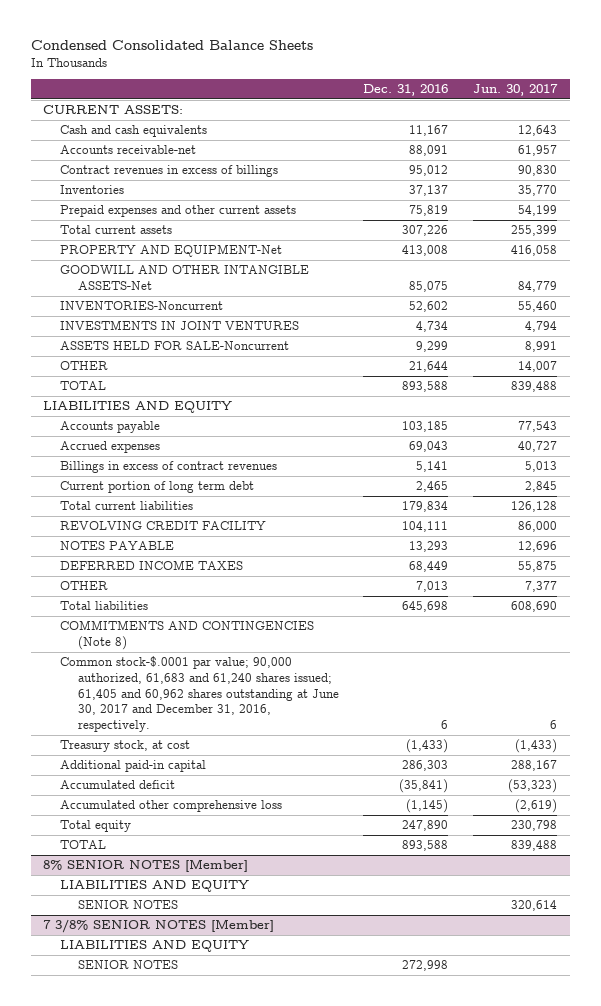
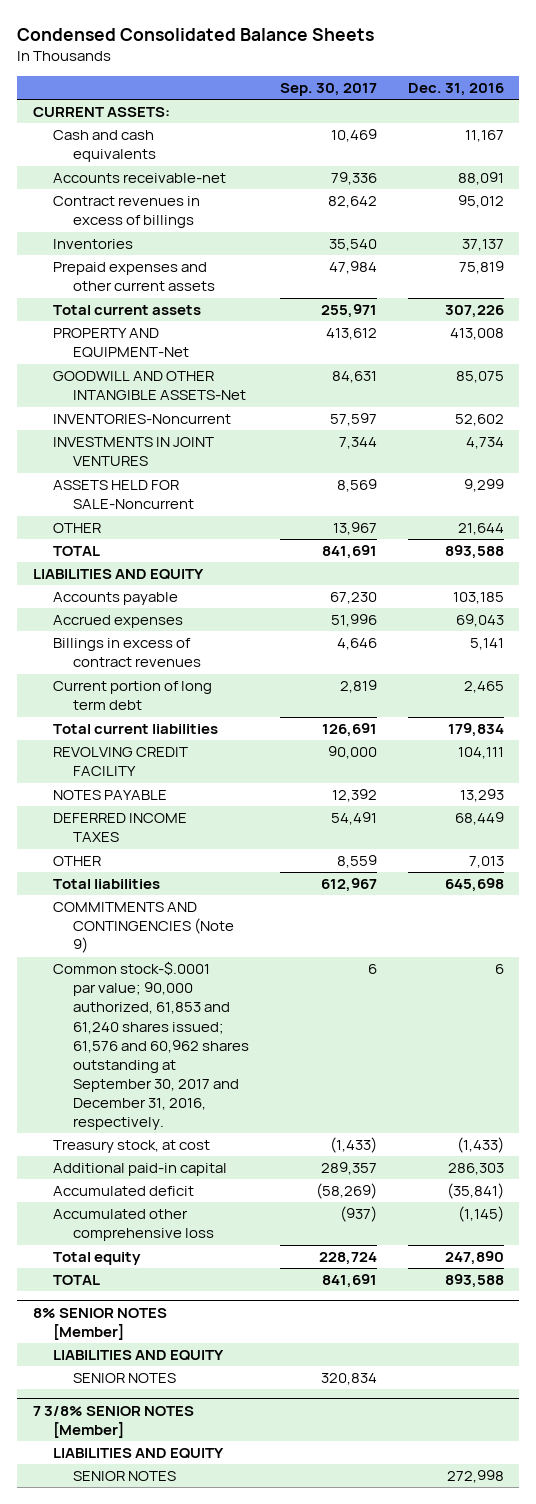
- | Dec. 31, 2016 | Jun. 30, 2017
+ | Sep. 30, 2017 | Dec. 31, 2016
- COMMITMENTS AND CONTINGENCIES (Note 8)
- Common stock-$.0001 par value; 90,000 authorized, 61,683 and 61,240 shares issued; 61,405 and 60,962 shares outstanding at June 30, 2017 and December 31, 2016, respectively. | 6 | 6
+ COMMITMENTS AND CONTINGENCIES (Note 9)
+ Common stock-$.0001 par value; 90,000 authorized, 61,853 and 61,240 shares issued; 61,576 and 60,962 shares outstanding at September 30, 2017 and December 31, 2016, respectively. | 6 | 6

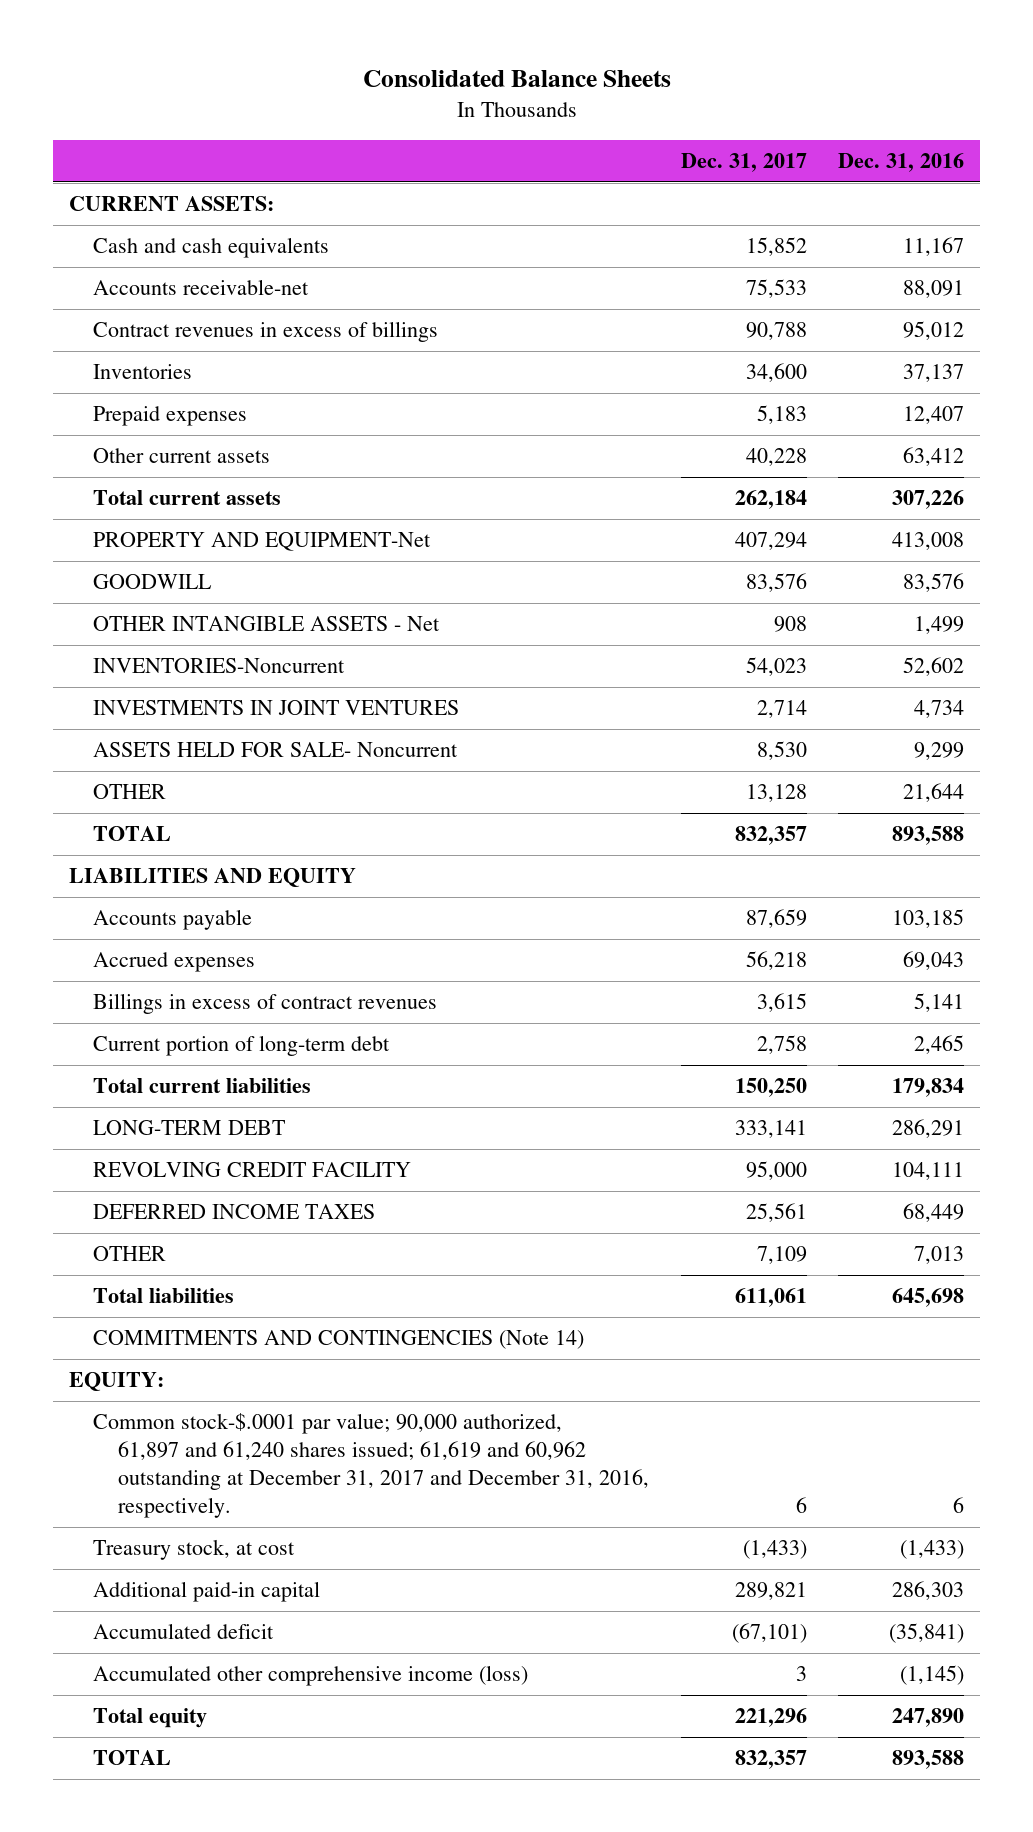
- Condensed Consolidated Balance Sheets
+ Consolidated Balance Sheets
- | Sep. 30, 2017 | Dec. 31, 2016
+ | Dec. 31, 2017 | Dec. 31, 2016
- Prepaid expenses and other current assets | 47,984 | 75,819
+ Prepaid expenses | 5,183 | 12,407
+ Other current assets | 40,228 | 63,412
- GOODWILL AND OTHER INTANGIBLE ASSETS-Net | 84,631 | 85,075
+ GOODWILL | 83,576 | 83,576
+ OTHER INTANGIBLE ASSETS - Net | 908 | 1,499
- ASSETS HELD FOR SALE-Noncurrent | 8,569 | 9,299
+ ASSETS HELD FOR SALE- Noncurrent | 8,530 | 9,299
- Current portion of long term debt | 2,819 | 2,465
+ Current portion of long-term debt | 2,758 | 2,465
+ LONG-TERM DEBT | 333,141 | 286,291
- NOTES PAYABLE | 12,392 | 13,293
- COMMITMENTS AND CONTINGENCIES (Note 9)
- Common stock-$.0001 par value; 90,000 authorized, 61,853 and 61,240 shares issued; 61,576 and 60,962 shares outstanding at September 30, 2017 and December 31, 2016, respectively. | 6 | 6
+ COMMITMENTS AND CONTINGENCIES (Note 14)
+ EQUITY:
+ Common stock-$.0001 par value; 90,000 authorized, 61,897 and 61,240 shares issued; 61,619 and 60,962 outstanding at December 31, 2017 and December 31, 2016, respectively. | 6 | 6
- Accumulated other comprehensive loss | (937) | (1,145)
+ Accumulated other comprehensive income (loss) | 3 | (1,145)
- 8% SENIOR NOTES [Member]
- LIABILITIES AND EQUITY
- SENIOR NOTES | 320,834 |
- 7 3/8% SENIOR NOTES [Member]
- LIABILITIES AND EQUITY
- SENIOR NOTES | | 272,998

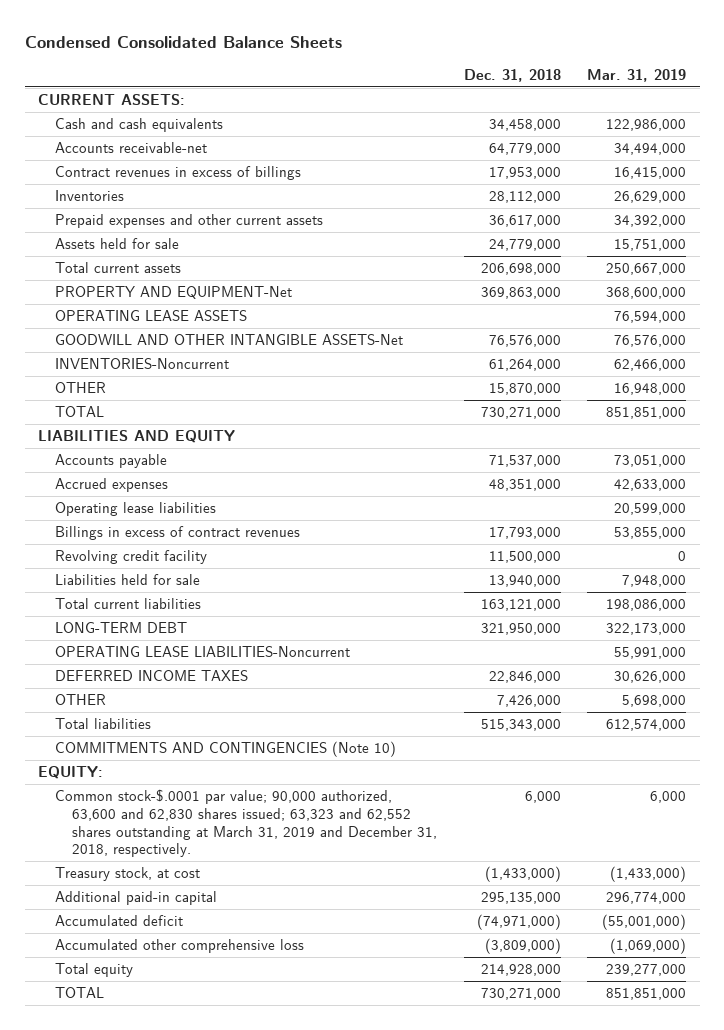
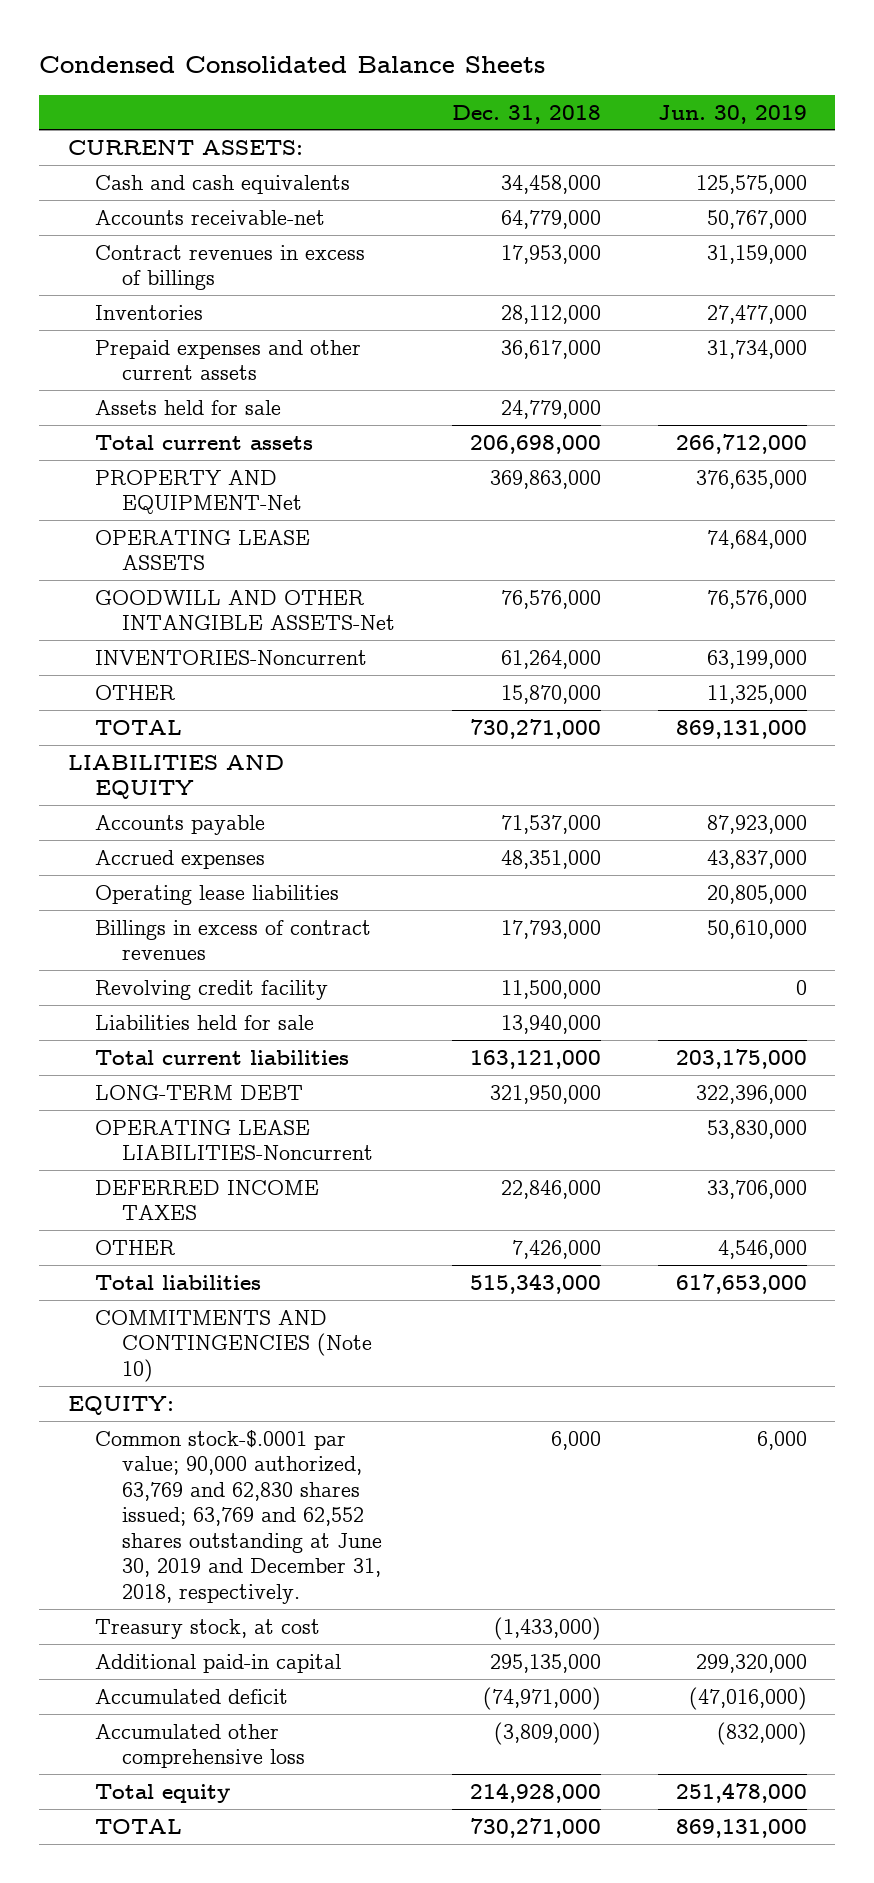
- | Dec. 31, 2018 | Mar. 31, 2019
+ | Dec. 31, 2018 | Jun. 30, 2019
- Common stock-$.0001 par value; 90,000 authorized, 63,600 and 62,830 shares issued; 63,323 and 62,552 shares outstanding at March 31, 2019 and December 31, 2018, respectively. | 6,000 | 6,000
+ Common stock-$.0001 par value; 90,000 authorized, 63,769 and 62,830 shares issued; 63,769 and 62,552 shares outstanding at June 30, 2019 and December 31, 2018, respectively. | 6,000 | 6,000

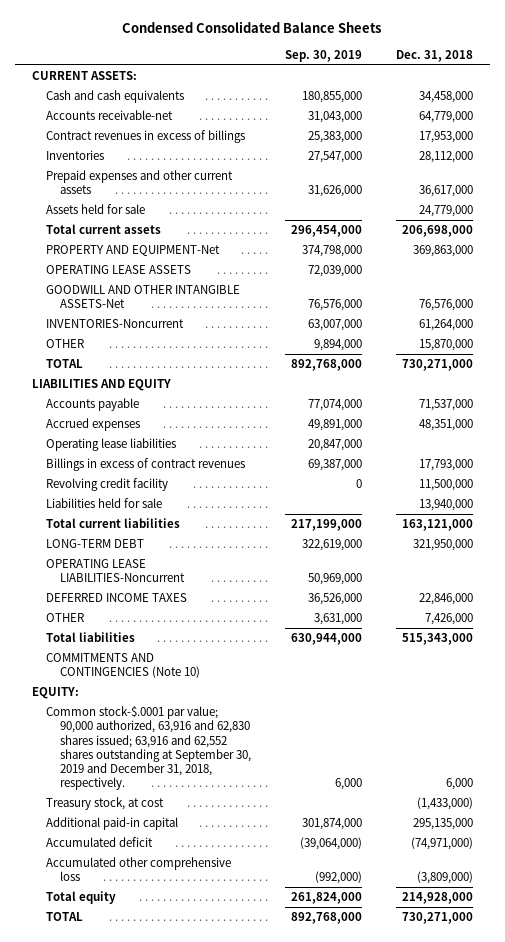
- | Dec. 31, 2018 | Jun. 30, 2019
+ | Sep. 30, 2019 | Dec. 31, 2018
- Common stock-$.0001 par value; 90,000 authorized, 63,769 and 62,830 shares issued; 63,769 and 62,552 shares outstanding at June 30, 2019 and December 31, 2018, respectively. | 6,000 | 6,000
+ Common stock-$.0001 par value; 90,000 authorized, 63,916 and 62,830 shares issued; 63,916 and 62,552 shares outstanding at September 30, 2019 and December 31, 2018, respectively. | 6,000 | 6,000

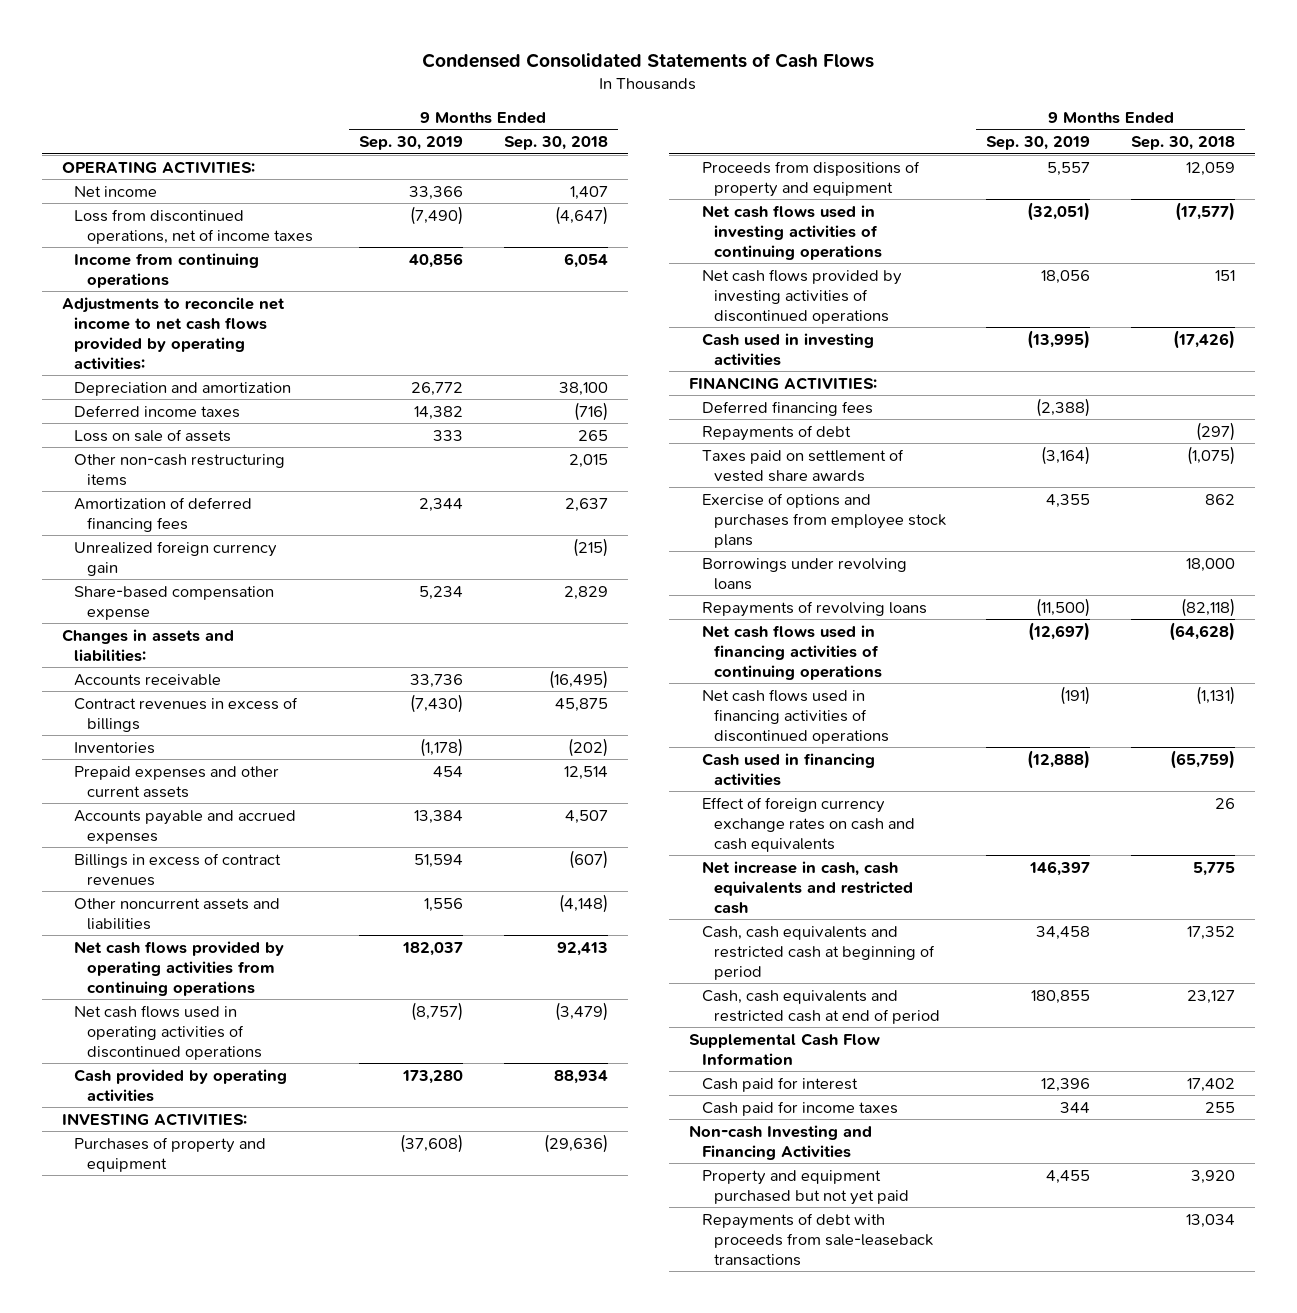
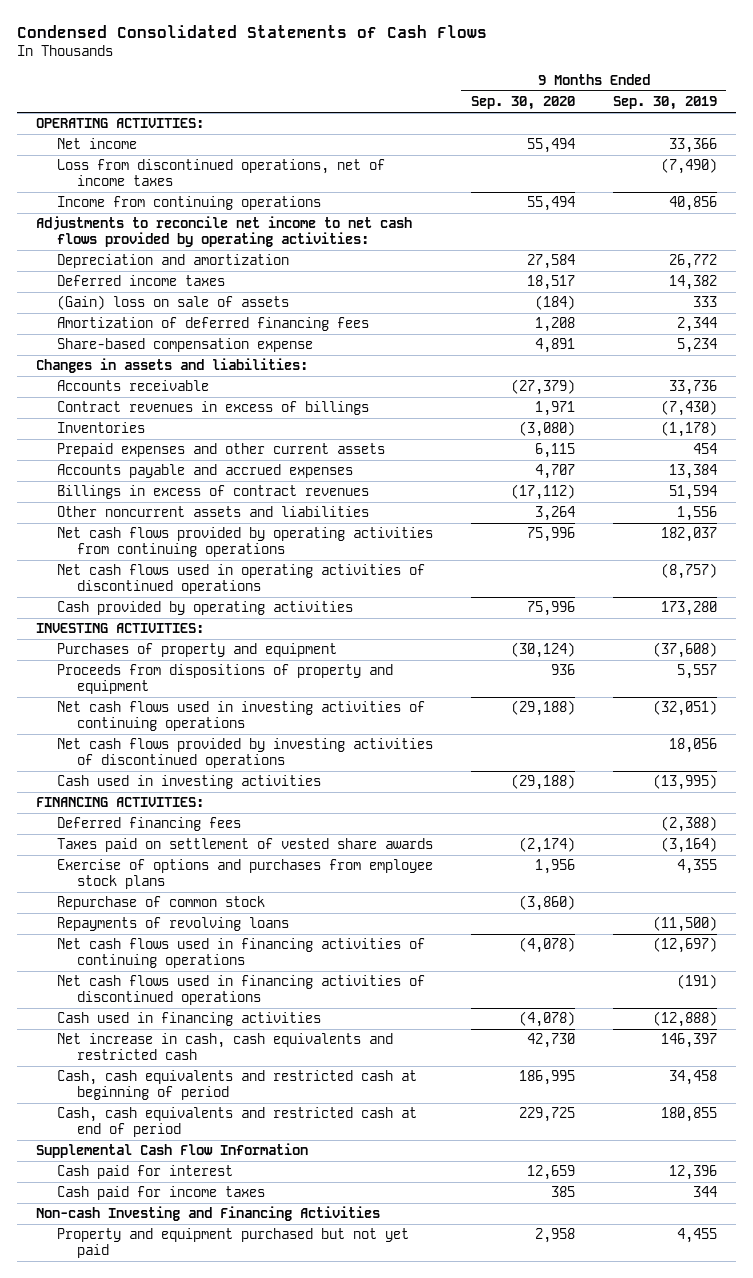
- | 9 Months Ended Sep. 30, 2019 | 9 Months Ended Sep. 30, 2018
+ | 9 Months Ended Sep. 30, 2020 | 9 Months Ended Sep. 30, 2019
- Loss on sale of assets | 333 | 265
- Other non-cash restructuring items | | 2,015
+ (Gain) loss on sale of assets | (184) | 333
- Unrealized foreign currency gain | | (215)
- Repayments of debt | | (297)
- Borrowings under revolving loans | | 18,000
+ Repurchase of common stock | (3,860) |
- Effect of foreign currency exchange rates on cash and cash equivalents | | 26
- Repayments of debt with proceeds from sale-leaseback transactions | | 13,034

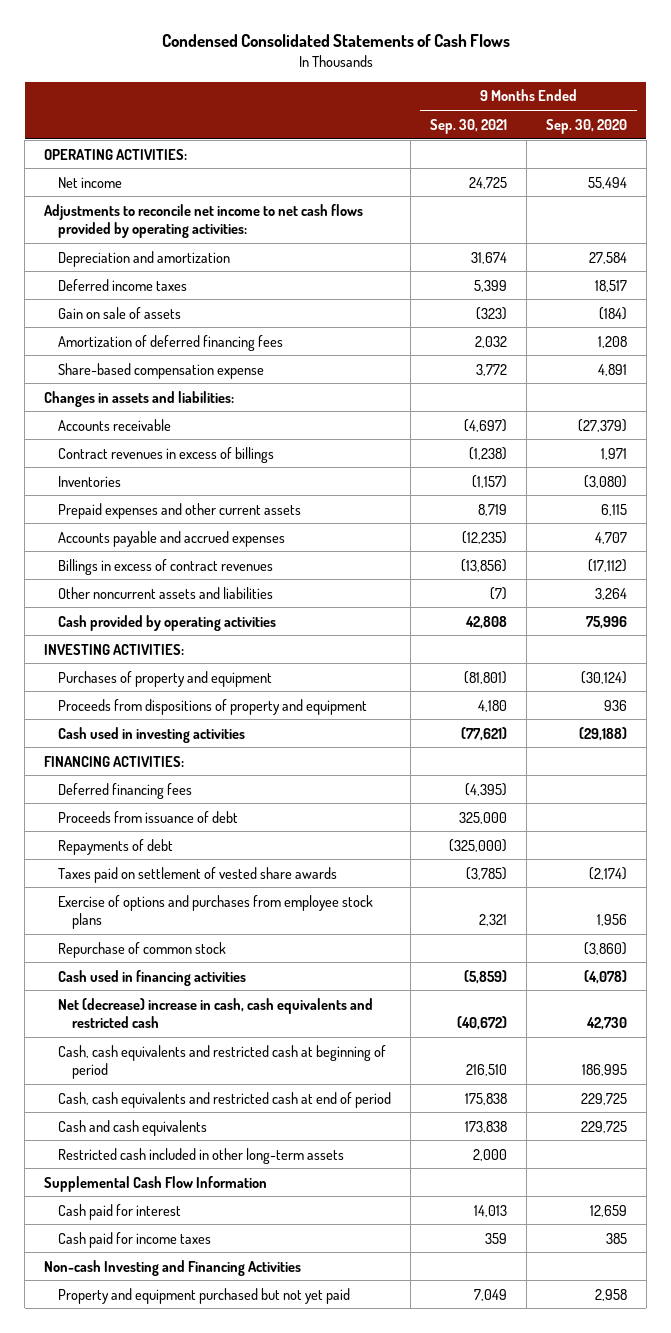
- | 9 Months Ended Sep. 30, 2020 | 9 Months Ended Sep. 30, 2019
+ | 9 Months Ended Sep. 30, 2021 | 9 Months Ended Sep. 30, 2020
- Loss from discontinued operations, net of income taxes | | (7,490)
- Income from continuing operations | 55,494 | 40,856
- (Gain) loss on sale of assets | (184) | 333
+ Gain on sale of assets | (323) | (184)
- Net cash flows provided by operating activities from continuing operations | 75,996 | 182,037
- Net cash flows used in operating activities of discontinued operations | | (8,757)
- Net cash flows used in investing activities of continuing operations | (29,188) | (32,051)
- Net cash flows provided by investing activities of discontinued operations | | 18,056
+ Proceeds from issuance of debt | 325,000 |
+ Repayments of debt | (325,000) |
- Repayments of revolving loans | | (11,500)
- Net cash flows used in financing activities of continuing operations | (4,078) | (12,697)
- Net cash flows used in financing activities of discontinued operations | | (191)
- Net increase in cash, cash equivalents and restricted cash | 42,730 | 146,397
+ Net (decrease) increase in cash, cash equivalents and restricted cash | (40,672) | 42,730
+ Cash and cash equivalents | 173,838 | 229,725
+ Restricted cash included in other long-term assets | 2,000 |

